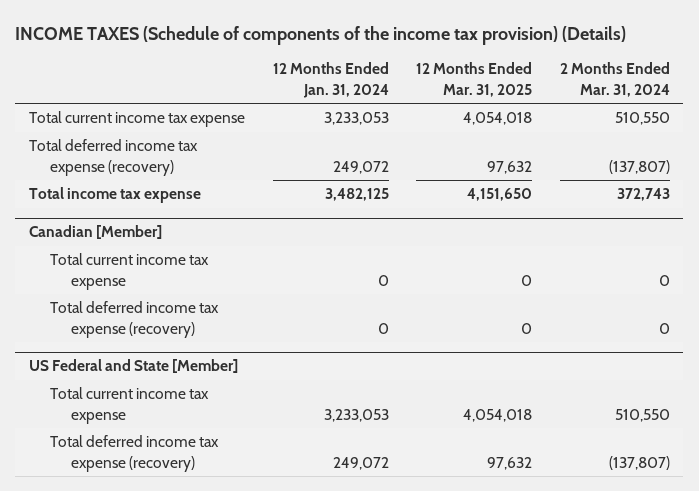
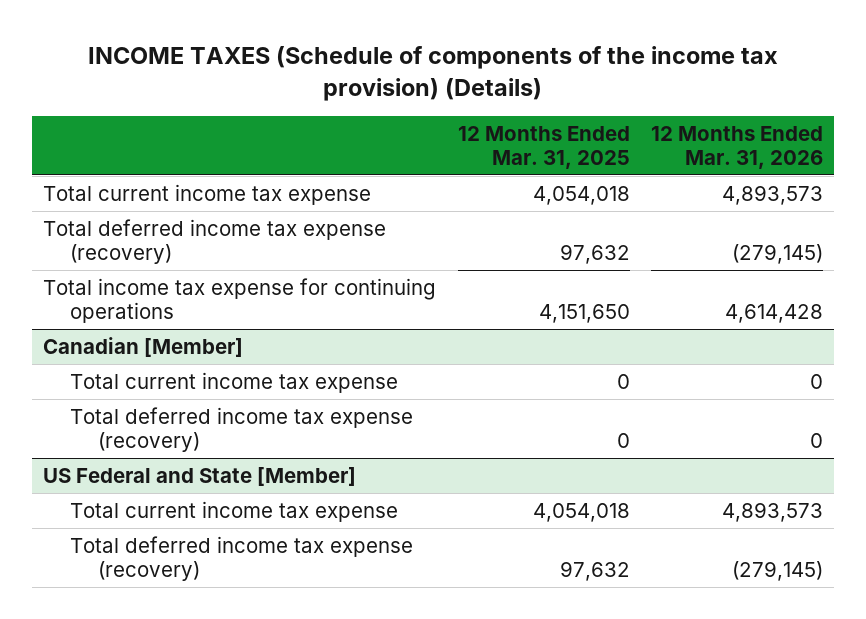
- | 12 Months Ended Jan. 31, 2024 | 12 Months Ended Mar. 31, 2025 | 2 Months Ended Mar. 31, 2024
+ | 12 Months Ended Mar. 31, 2025 | 12 Months Ended Mar. 31, 2026
- Total income tax expense | 3,482,125 | 4,151,650 | 372,743
+ Total income tax expense for continuing operations | 4,151,650 | 4,614,428

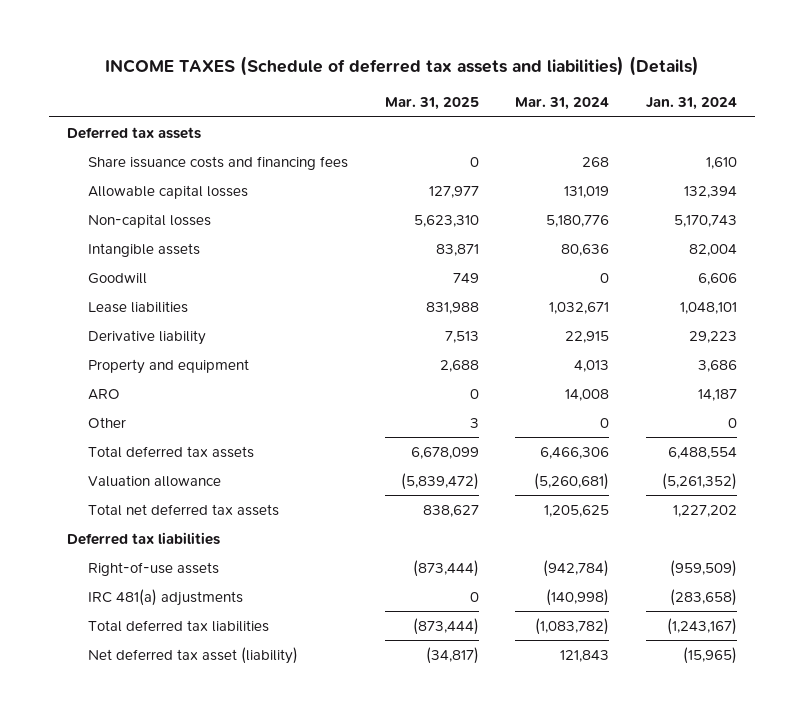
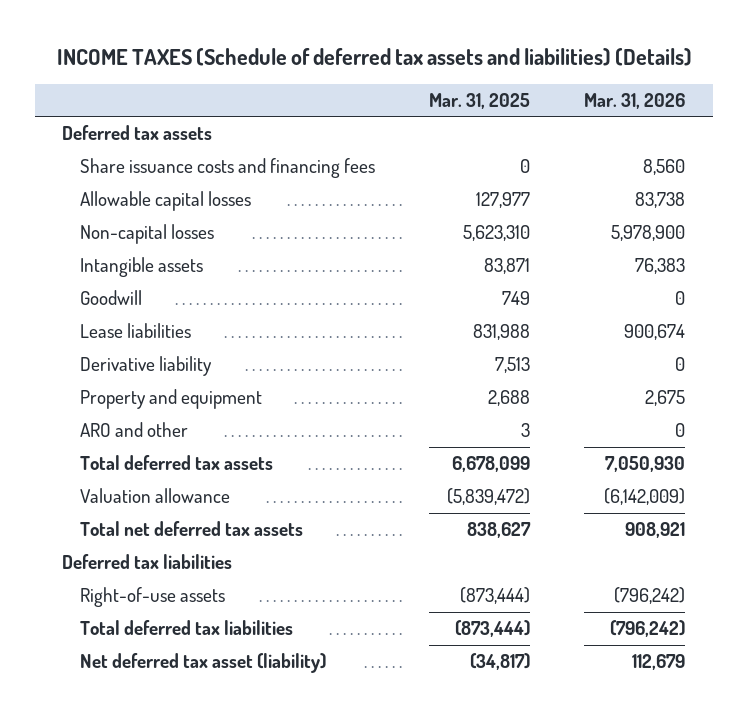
- | Mar. 31, 2025 | Mar. 31, 2024 | Jan. 31, 2024
+ | Mar. 31, 2025 | Mar. 31, 2026
- ARO | 0 | 14,008 | 14,187
- Other | 3 | 0 | 0
+ ARO and other | 3 | 0
- IRC 481(a) adjustments | 0 | (140,998) | (283,658)

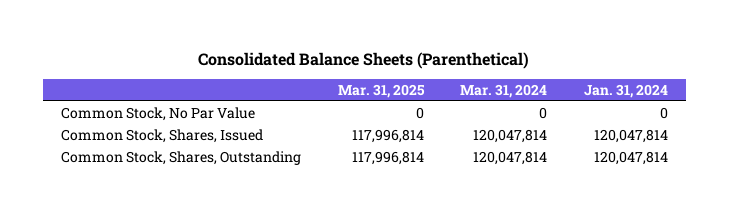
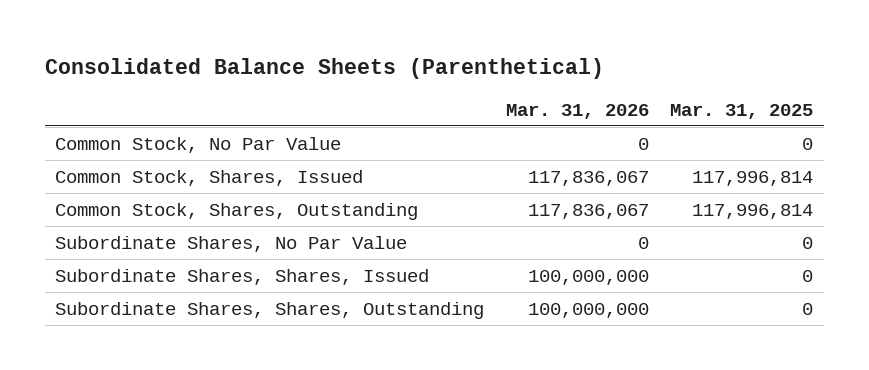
- | Mar. 31, 2025 | Mar. 31, 2024 | Jan. 31, 2024
+ | Mar. 31, 2026 | Mar. 31, 2025
+ Subordinate Shares, No Par Value | 0 | 0
+ Subordinate Shares, Shares, Issued | 100,000,000 | 0
+ Subordinate Shares, Shares, Outstanding | 100,000,000 | 0

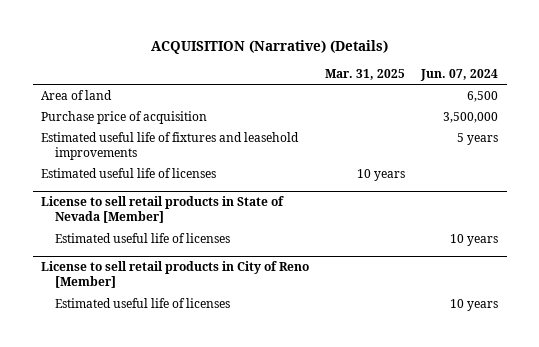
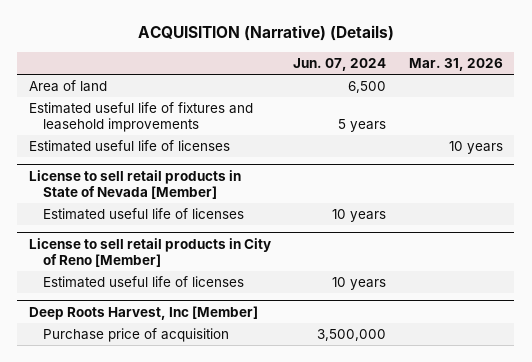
- | Mar. 31, 2025 | Jun. 07, 2024
+ | Jun. 07, 2024 | Mar. 31, 2026
- Purchase price of acquisition | | 3,500,000
+ Deep Roots Harvest, Inc [Member]
+ Purchase price of acquisition | 3,500,000 |

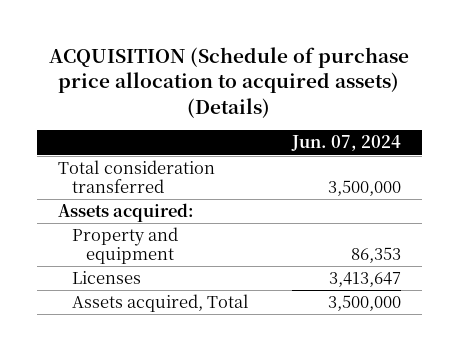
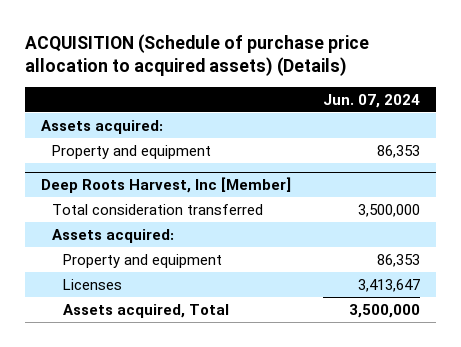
+ Assets acquired:
+ Property and equipment | 86,353
+ Deep Roots Harvest, Inc [Member]

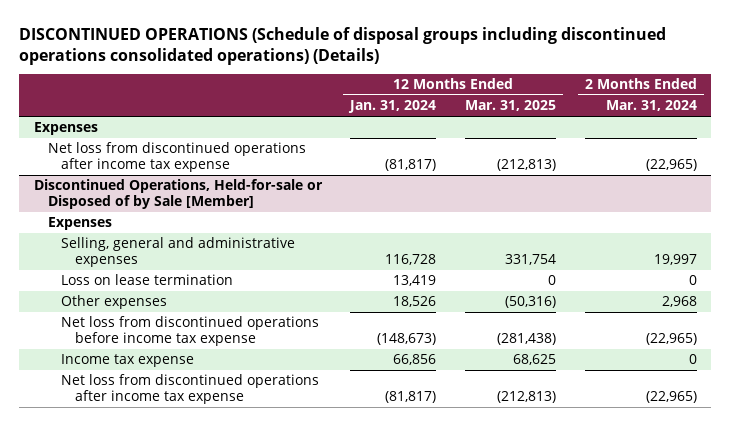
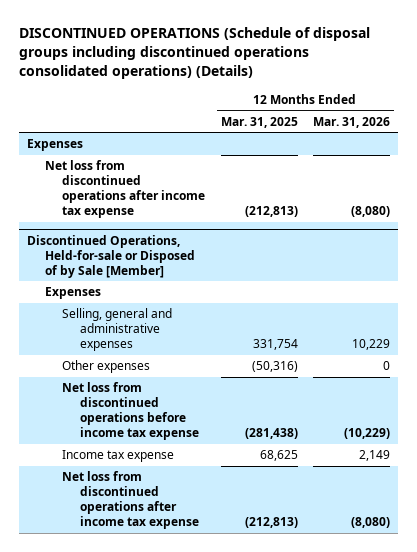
- | 12 Months Ended Jan. 31, 2024 | 12 Months Ended Mar. 31, 2025 | 2 Months Ended Mar. 31, 2024
+ | 12 Months Ended Mar. 31, 2025 | 12 Months Ended Mar. 31, 2026
@ Discontinued Operations, Held-for-sale or Disposed of by Sale [Member]
- Loss on lease termination | 13,419 | 0 | 0

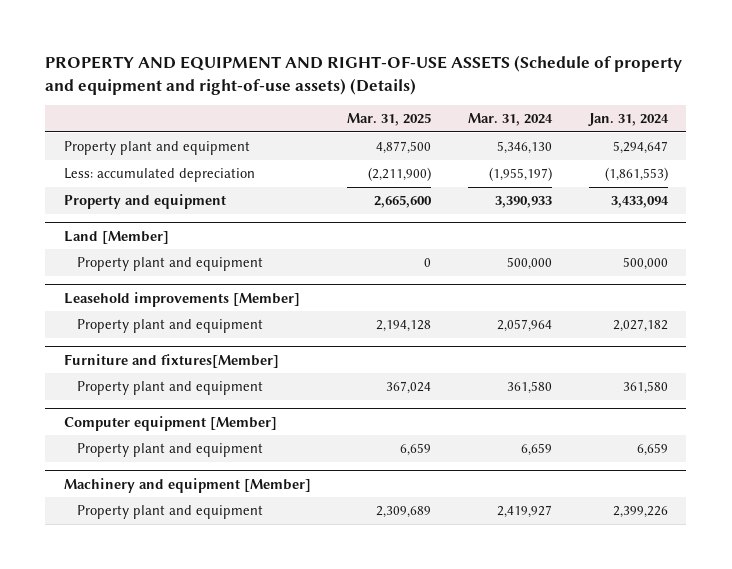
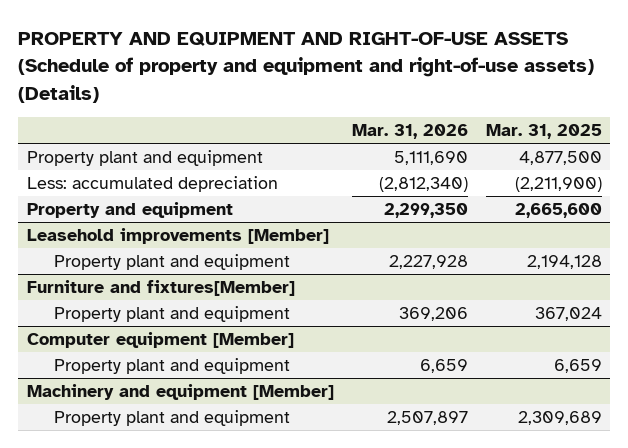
- | Mar. 31, 2025 | Mar. 31, 2024 | Jan. 31, 2024
+ | Mar. 31, 2026 | Mar. 31, 2025
- Land [Member]
- Property plant and equipment | 0 | 500,000 | 500,000

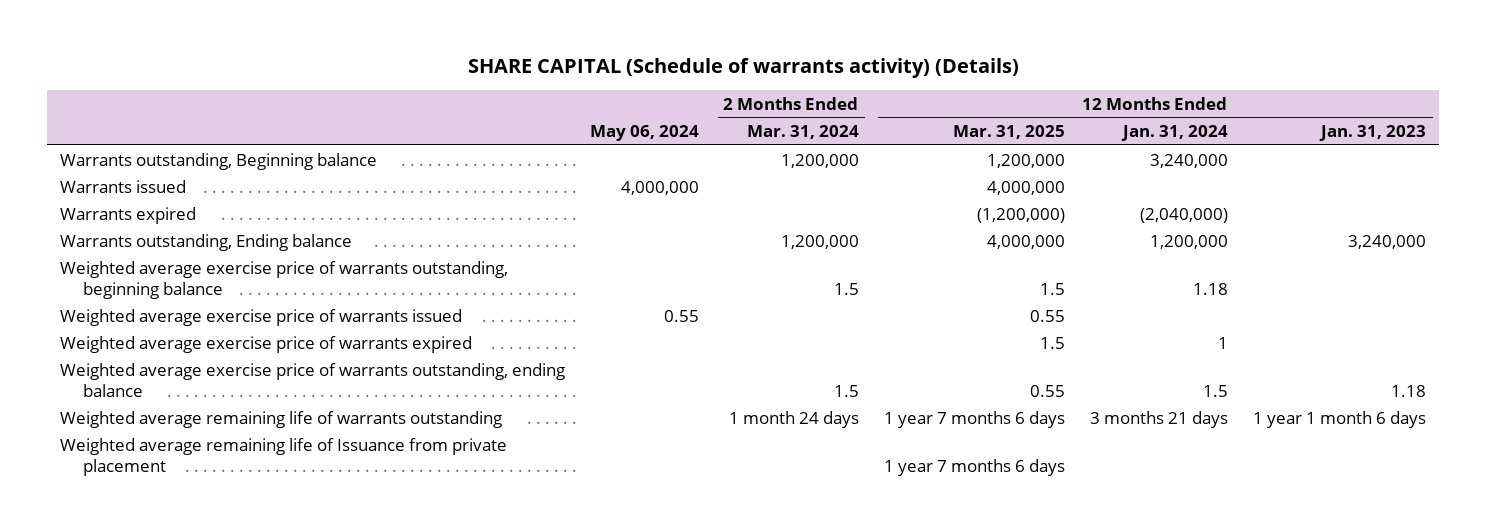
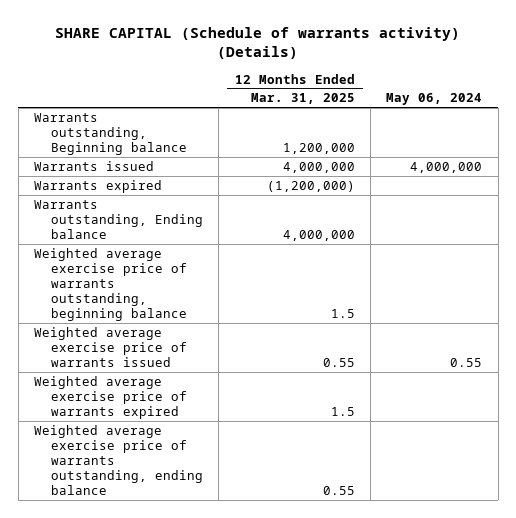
- | May 06, 2024 | 2 Months Ended Mar. 31, 2024 | 12 Months Ended Mar. 31, 2025 | 12 Months Ended Jan. 31, 2024 | 12 Months Ended Jan. 31, 2023
+ | 12 Months Ended Mar. 31, 2025 | May 06, 2024
- Weighted average remaining life of warrants outstanding | | 1 month 24 days | 1 year 7 months 6 days | 3 months 21 days | 1 year 1 month 6 days
- Weighted average remaining life of Issuance from private placement | | | 1 year 7 months 6 days | |

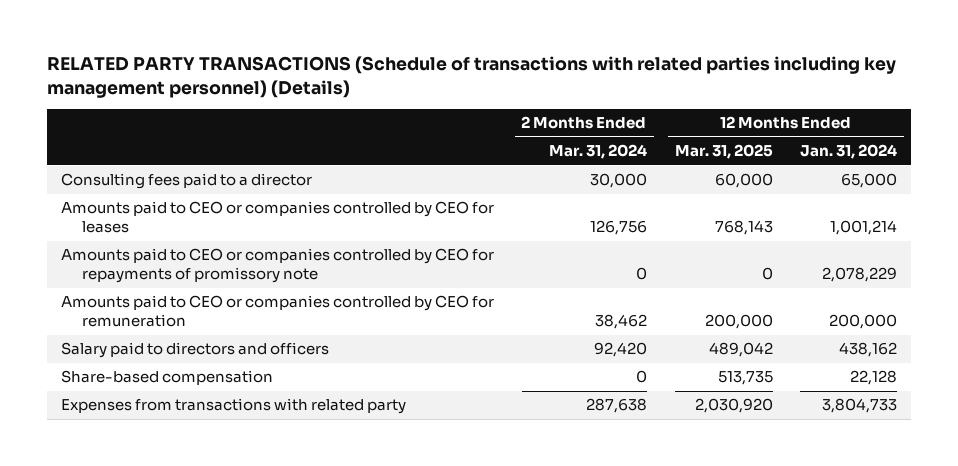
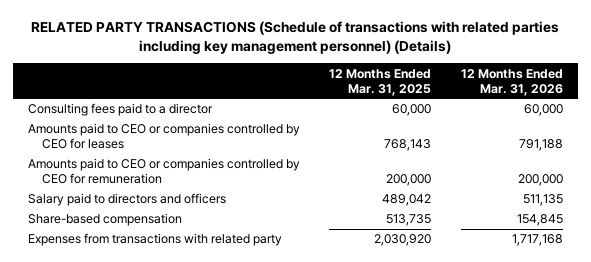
- | 2 Months Ended Mar. 31, 2024 | 12 Months Ended Mar. 31, 2025 | 12 Months Ended Jan. 31, 2024
+ | 12 Months Ended Mar. 31, 2025 | 12 Months Ended Mar. 31, 2026
- Amounts paid to CEO or companies controlled by CEO for repayments of promissory note | 0 | 0 | 2,078,229

